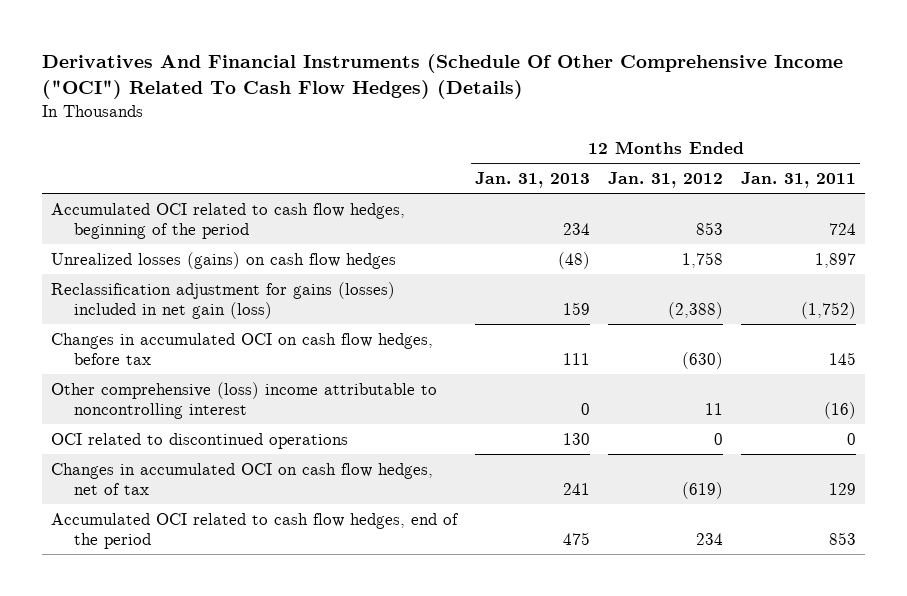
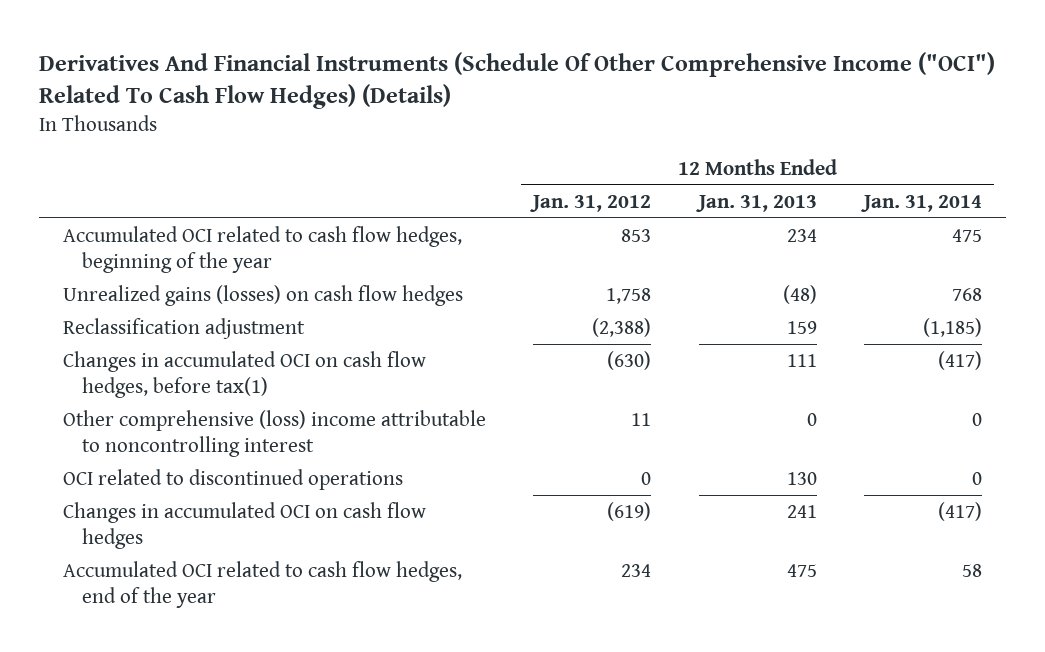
- | 12 Months Ended Jan. 31, 2013 | 12 Months Ended Jan. 31, 2012 | 12 Months Ended Jan. 31, 2011
+ | 12 Months Ended Jan. 31, 2012 | 12 Months Ended Jan. 31, 2013 | 12 Months Ended Jan. 31, 2014
- Accumulated OCI related to cash flow hedges, beginning of the period | 234 | 853 | 724
- Unrealized losses (gains) on cash flow hedges | (48) | 1,758 | 1,897
- Reclassification adjustment for gains (losses) included in net gain (loss) | 159 | (2,388) | (1,752)
- Changes in accumulated OCI on cash flow hedges, before tax | 111 | (630) | 145
+ Accumulated OCI related to cash flow hedges, beginning of the year | 853 | 234 | 475
+ Unrealized gains (losses) on cash flow hedges | 1,758 | (48) | 768
+ Reclassification adjustment | (2,388) | 159 | (1,185)
+ Changes in accumulated OCI on cash flow hedges, before tax(1) | (630) | 111 | (417)
- Changes in accumulated OCI on cash flow hedges, net of tax | 241 | (619) | 129
- Accumulated OCI related to cash flow hedges, end of the period | 475 | 234 | 853
+ Changes in accumulated OCI on cash flow hedges | (619) | 241 | (417)
+ Accumulated OCI related to cash flow hedges, end of the year | 234 | 475 | 58

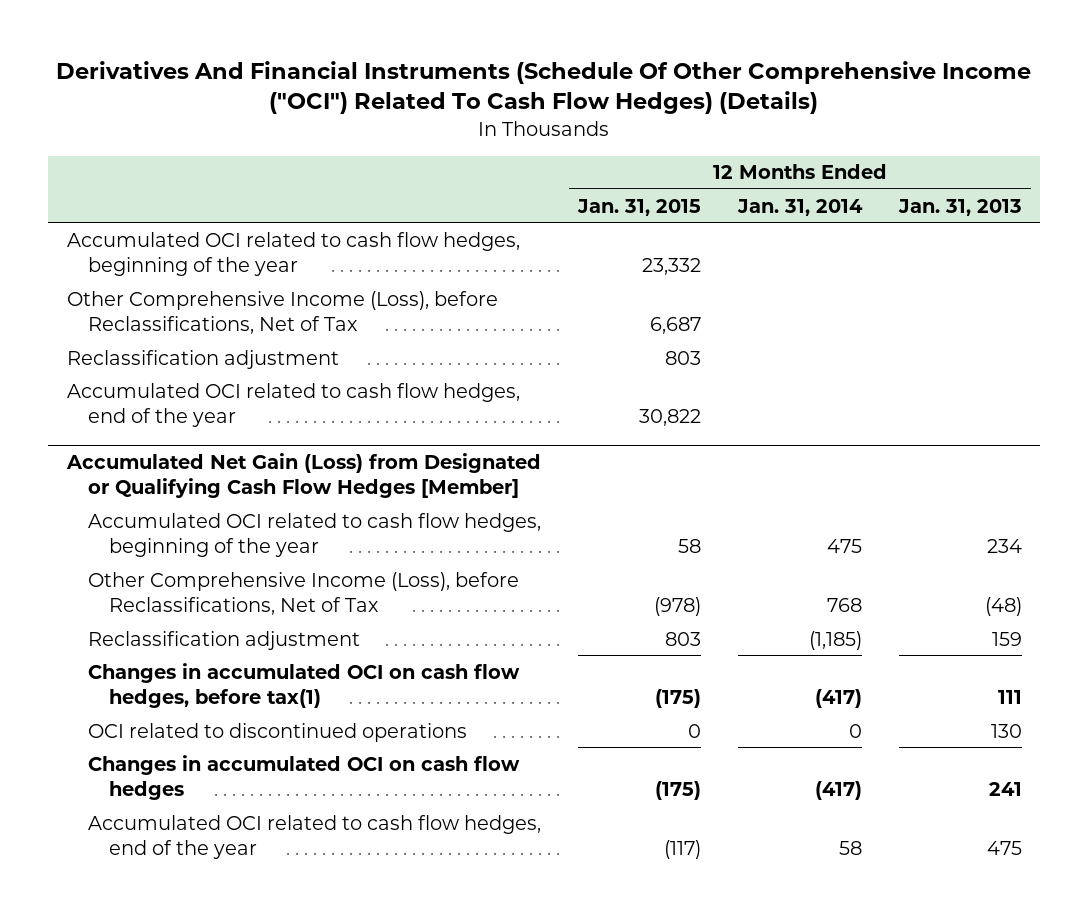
- | 12 Months Ended Jan. 31, 2012 | 12 Months Ended Jan. 31, 2013 | 12 Months Ended Jan. 31, 2014
+ | 12 Months Ended Jan. 31, 2015 | 12 Months Ended Jan. 31, 2014 | 12 Months Ended Jan. 31, 2013
+ Accumulated OCI related to cash flow hedges, beginning of the year | 23,332 | |
+ Other Comprehensive Income (Loss), before Reclassifications, Net of Tax | 6,687 | |
+ Reclassification adjustment | 803 | |
+ Accumulated OCI related to cash flow hedges, end of the year | 30,822 | |
+ Accumulated Net Gain (Loss) from Designated or Qualifying Cash Flow Hedges [Member]
- Unrealized gains (losses) on cash flow hedges | 1,758 | (48) | 768
+ Other Comprehensive Income (Loss), before Reclassifications, Net of Tax | (978) | 768 | (48)
- Other comprehensive (loss) income attributable to noncontrolling interest | 11 | 0 | 0

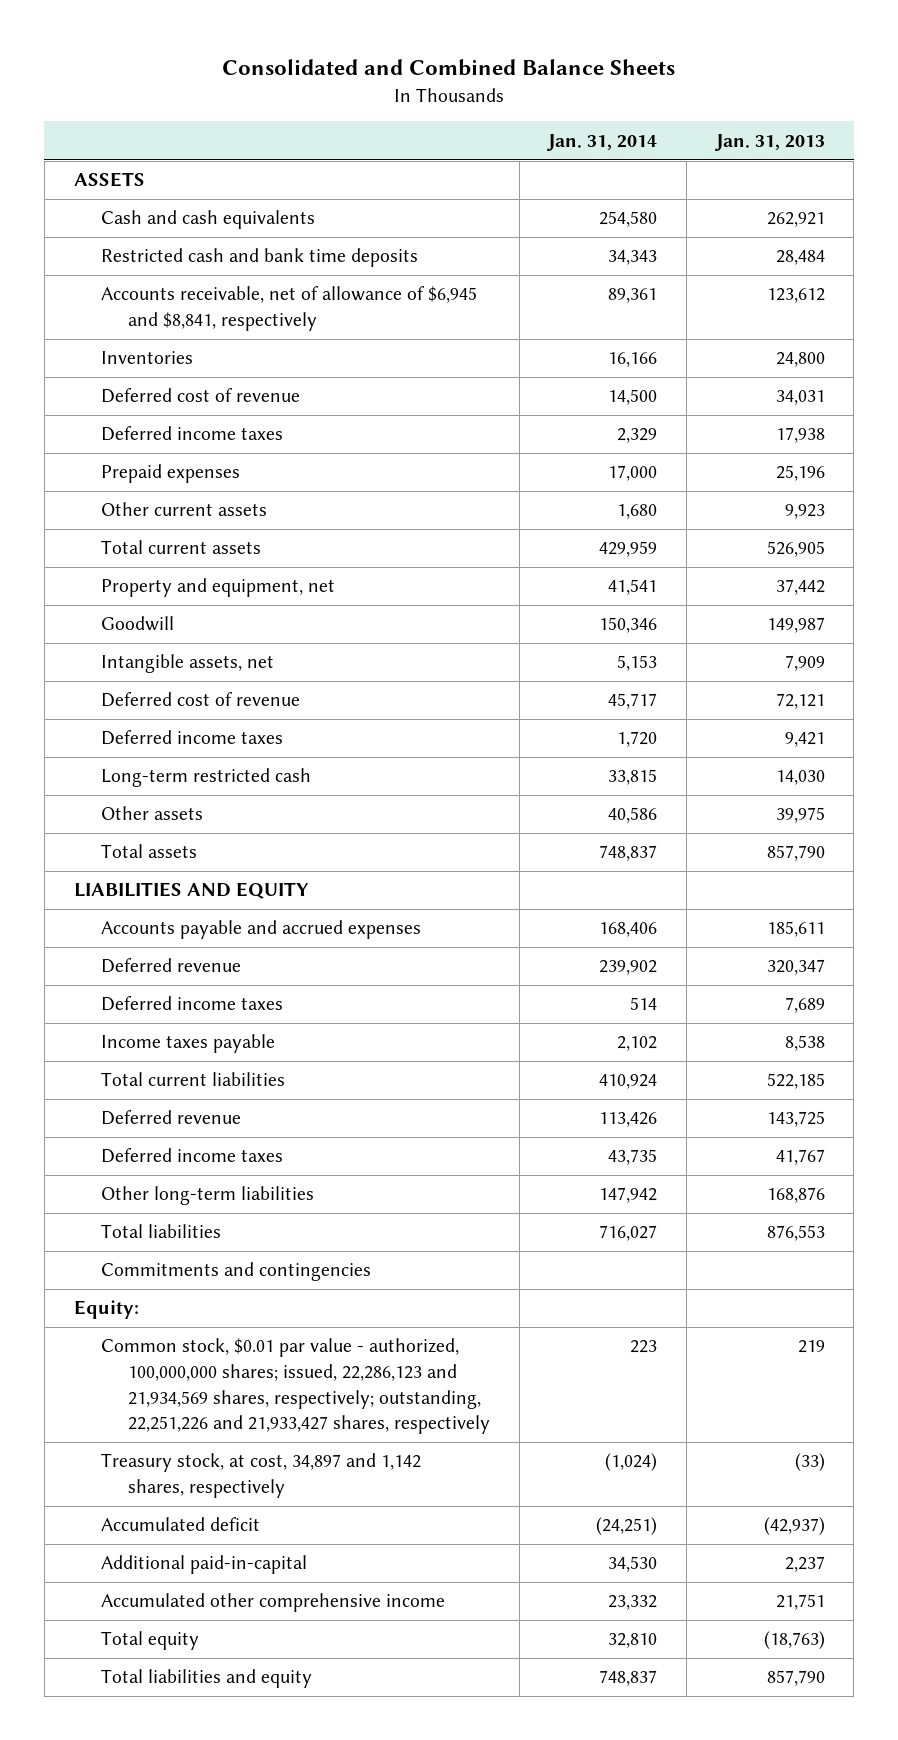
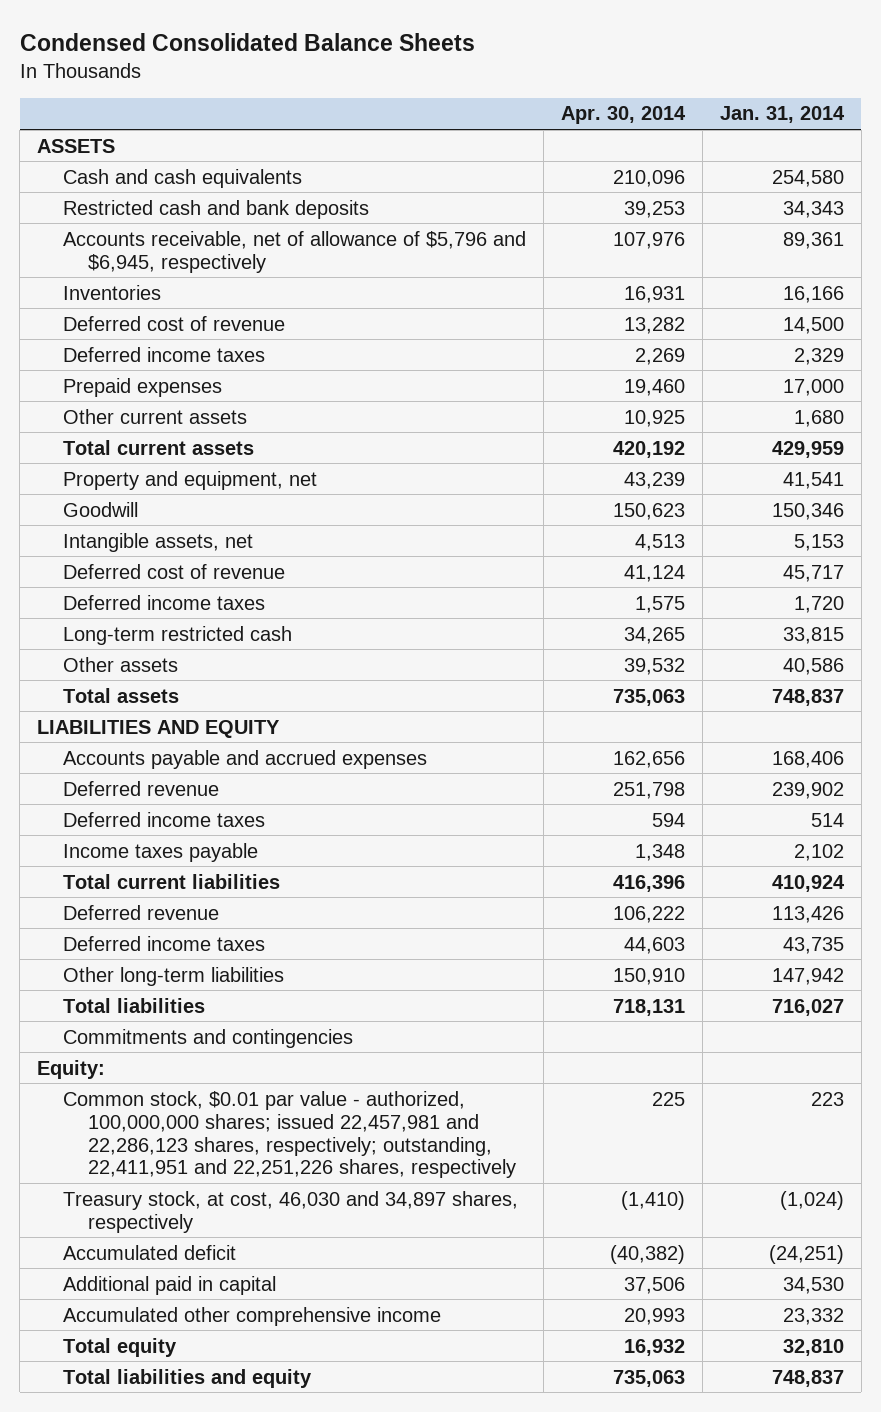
- Consolidated and Combined Balance Sheets
+ Condensed Consolidated Balance Sheets
- | Jan. 31, 2014 | Jan. 31, 2013
+ | Apr. 30, 2014 | Jan. 31, 2014
- Restricted cash and bank time deposits | 34,343 | 28,484
- Accounts receivable, net of allowance of $6,945 and $8,841, respectively | 89,361 | 123,612
+ Restricted cash and bank deposits | 39,253 | 34,343
+ Accounts receivable, net of allowance of $5,796 and $6,945, respectively | 107,976 | 89,361
- Common stock, $0.01 par value - authorized, 100,000,000 shares; issued, 22,286,123 and 21,934,569 shares, respectively; outstanding, 22,251,226 and 21,933,427 shares, respectively | 223 | 219
- Treasury stock, at cost, 34,897 and 1,142 shares, respectively | (1,024) | (33)
+ Common stock, $0.01 par value - authorized, 100,000,000 shares; issued 22,457,981 and 22,286,123 shares, respectively; outstanding, 22,411,951 and 22,251,226 shares, respectively | 225 | 223
+ Treasury stock, at cost, 46,030 and 34,897 shares, respectively | (1,410) | (1,024)
- Additional paid-in-capital | 34,530 | 2,237
+ Additional paid in capital | 37,506 | 34,530

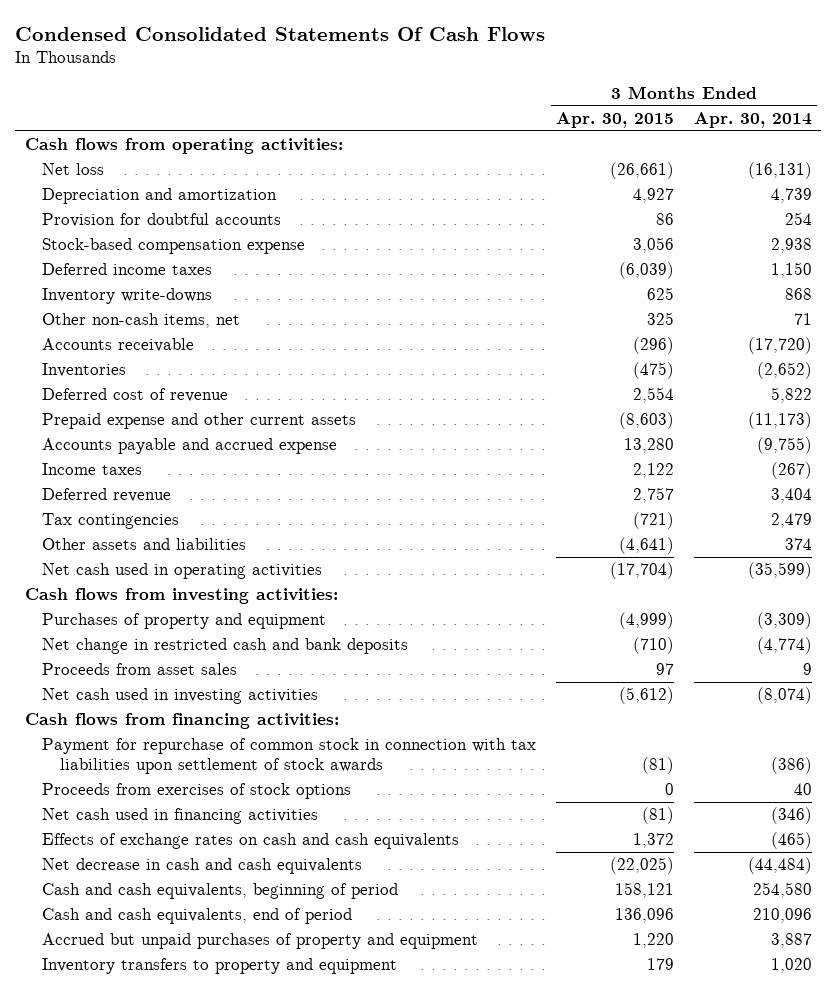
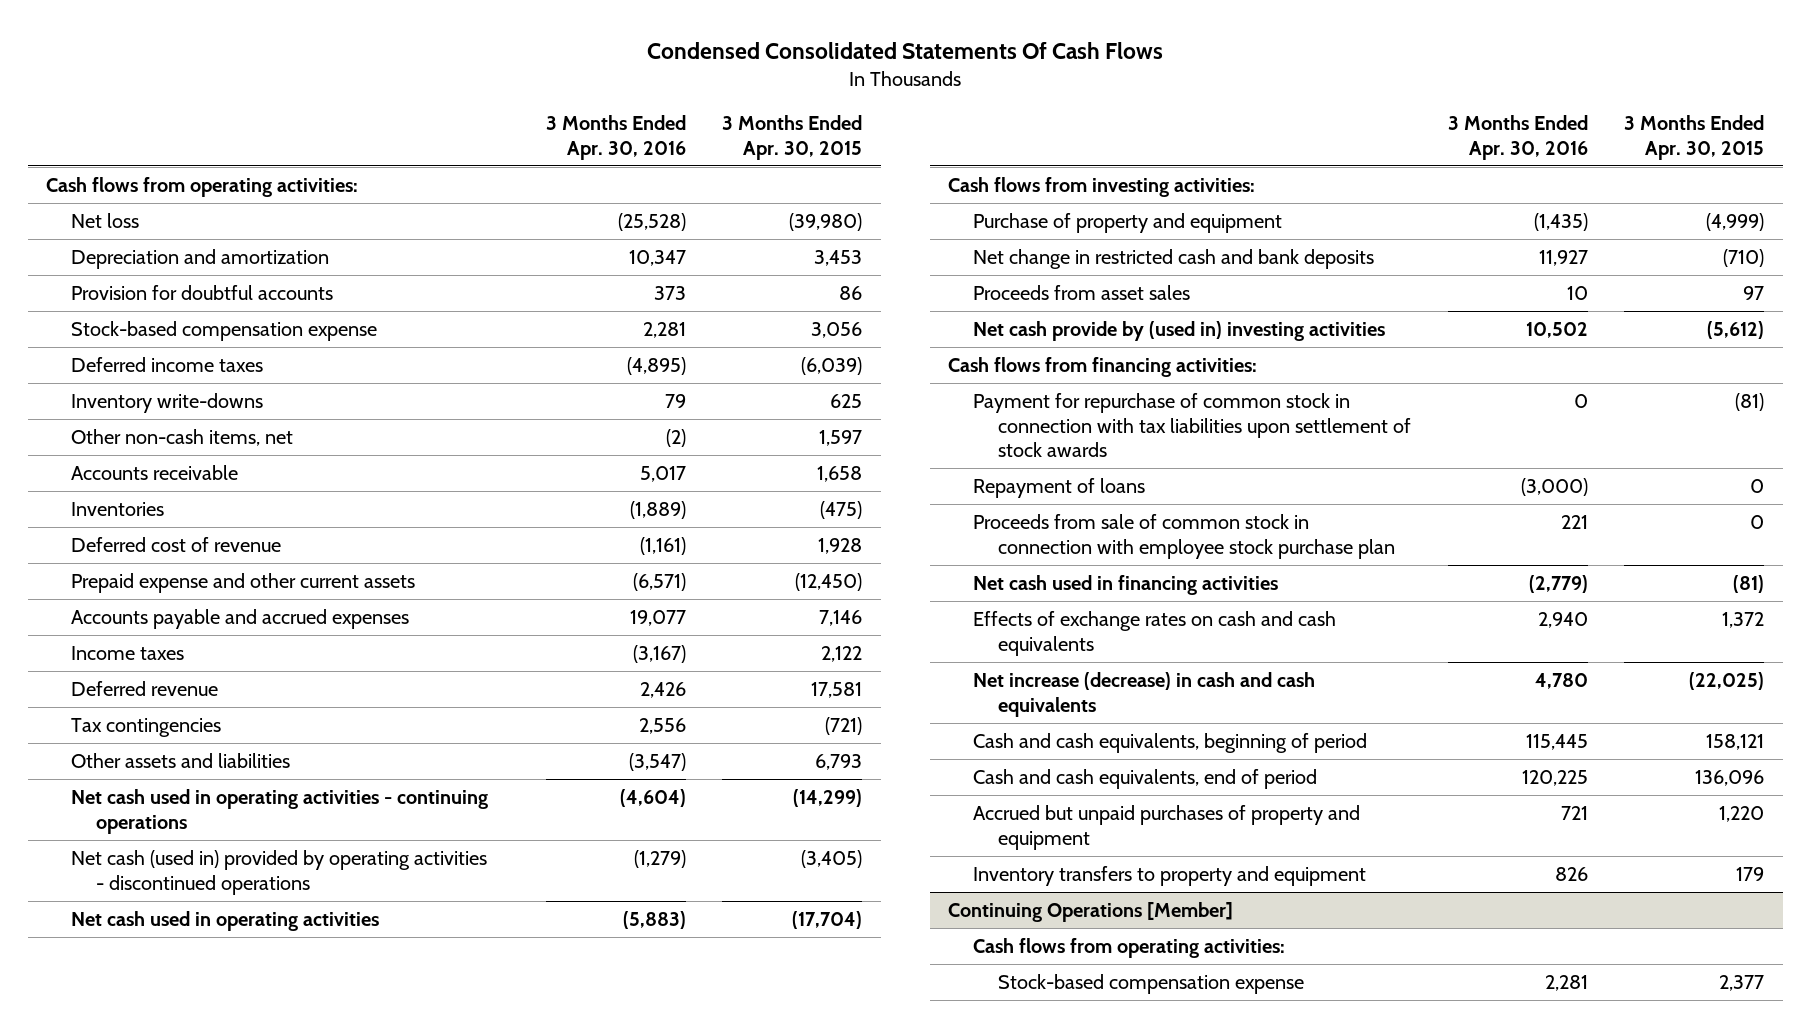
- | 3 Months Ended Apr. 30, 2015 | 3 Months Ended Apr. 30, 2014
+ | 3 Months Ended Apr. 30, 2016 | 3 Months Ended Apr. 30, 2015
- Net loss | (26,661) | (16,131)
- Depreciation and amortization | 4,927 | 4,739
+ Net loss | (25,528) | (39,980)
+ Depreciation and amortization | 10,347 | 3,453
- Other non-cash items, net | 325 | 71
- Accounts receivable | (296) | (17,720)
+ Other non-cash items, net | (2) | 1,597
+ Accounts receivable | 5,017 | 1,658
- Deferred cost of revenue | 2,554 | 5,822
- Prepaid expense and other current assets | (8,603) | (11,173)
- Accounts payable and accrued expense | 13,280 | (9,755)
+ Deferred cost of revenue | (1,161) | 1,928
+ Prepaid expense and other current assets | (6,571) | (12,450)
+ Accounts payable and accrued expenses | 19,077 | 7,146
- Deferred revenue | 2,757 | 3,404
+ Deferred revenue | 2,426 | 17,581
- Other assets and liabilities | (4,641) | 374
+ Other assets and liabilities | (3,547) | 6,793
+ Net cash used in operating activities - continuing operations | (4,604) | (14,299)
+ Net cash (used in) provided by operating activities - discontinued operations | (1,279) | (3,405)
- Purchases of property and equipment | (4,999) | (3,309)
+ Purchase of property and equipment | (1,435) | (4,999)
- Net cash used in investing activities | (5,612) | (8,074)
+ Net cash provide by (used in) investing activities | 10,502 | (5,612)
- Proceeds from exercises of stock options | 0 | 40
+ Repayment of loans | (3,000) | 0
+ Proceeds from sale of common stock in connection with employee stock purchase plan | 221 | 0
- Net decrease in cash and cash equivalents | (22,025) | (44,484)
+ Net increase (decrease) in cash and cash equivalents | 4,780 | (22,025)
+ Continuing Operations [Member]
+ Cash flows from operating activities:
+ Stock-based compensation expense | 2,281 | 2,377

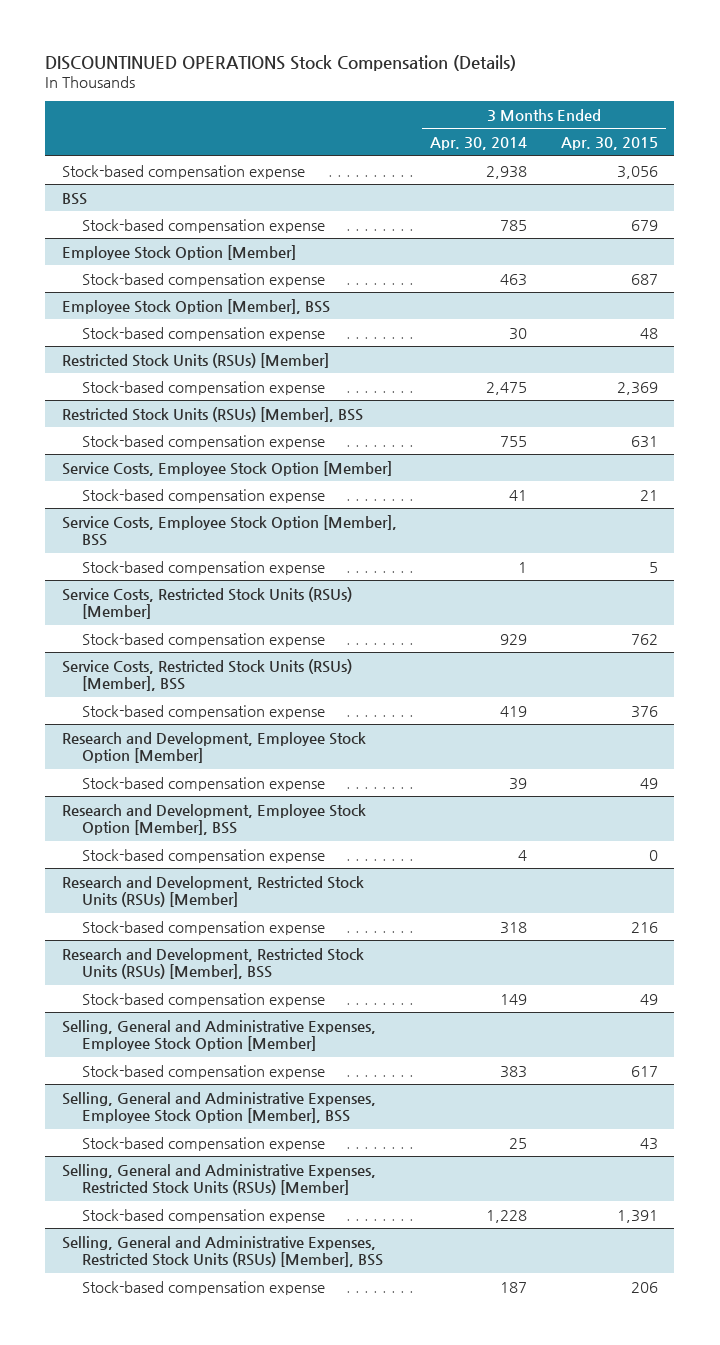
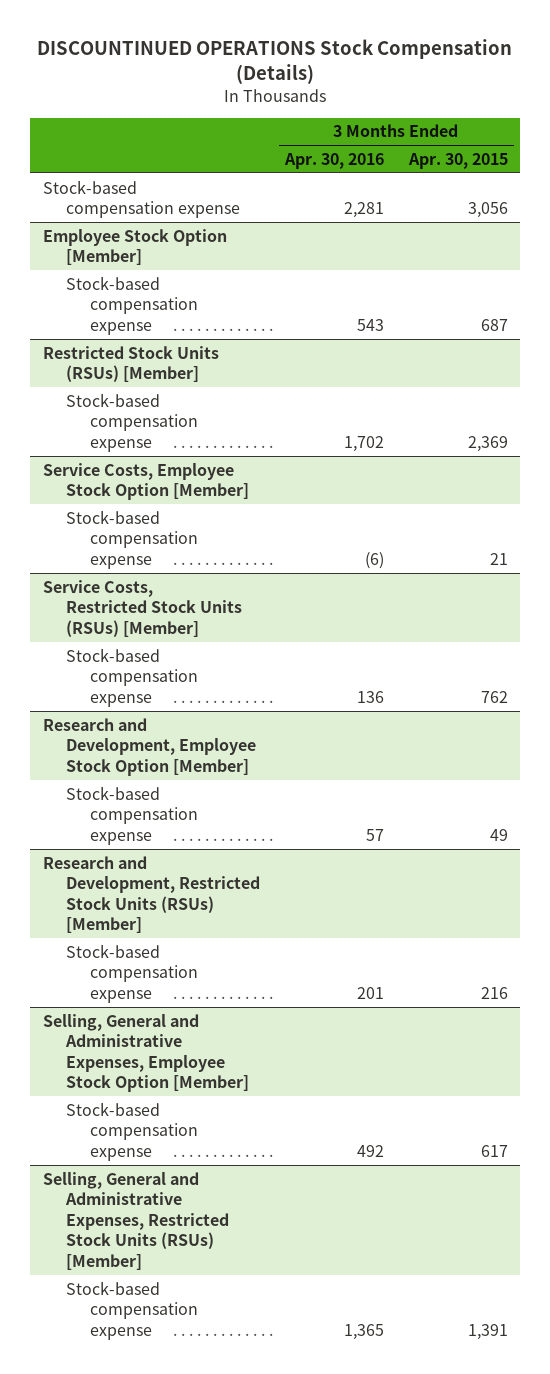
- | 3 Months Ended Apr. 30, 2014 | 3 Months Ended Apr. 30, 2015
+ | 3 Months Ended Apr. 30, 2016 | 3 Months Ended Apr. 30, 2015
- BSS
- Stock-based compensation expense | 785 | 679
- Employee Stock Option [Member], BSS
- Stock-based compensation expense | 30 | 48
- Restricted Stock Units (RSUs) [Member], BSS
- Stock-based compensation expense | 755 | 631
- Service Costs, Employee Stock Option [Member], BSS
- Stock-based compensation expense | 1 | 5
- Service Costs, Restricted Stock Units (RSUs) [Member], BSS
- Stock-based compensation expense | 419 | 376
- Research and Development, Employee Stock Option [Member], BSS
- Stock-based compensation expense | 4 | 0
- Research and Development, Restricted Stock Units (RSUs) [Member], BSS
- Stock-based compensation expense | 149 | 49
- Selling, General and Administrative Expenses, Employee Stock Option [Member], BSS
- Stock-based compensation expense | 25 | 43
- Selling, General and Administrative Expenses, Restricted Stock Units (RSUs) [Member], BSS
- Stock-based compensation expense | 187 | 206

